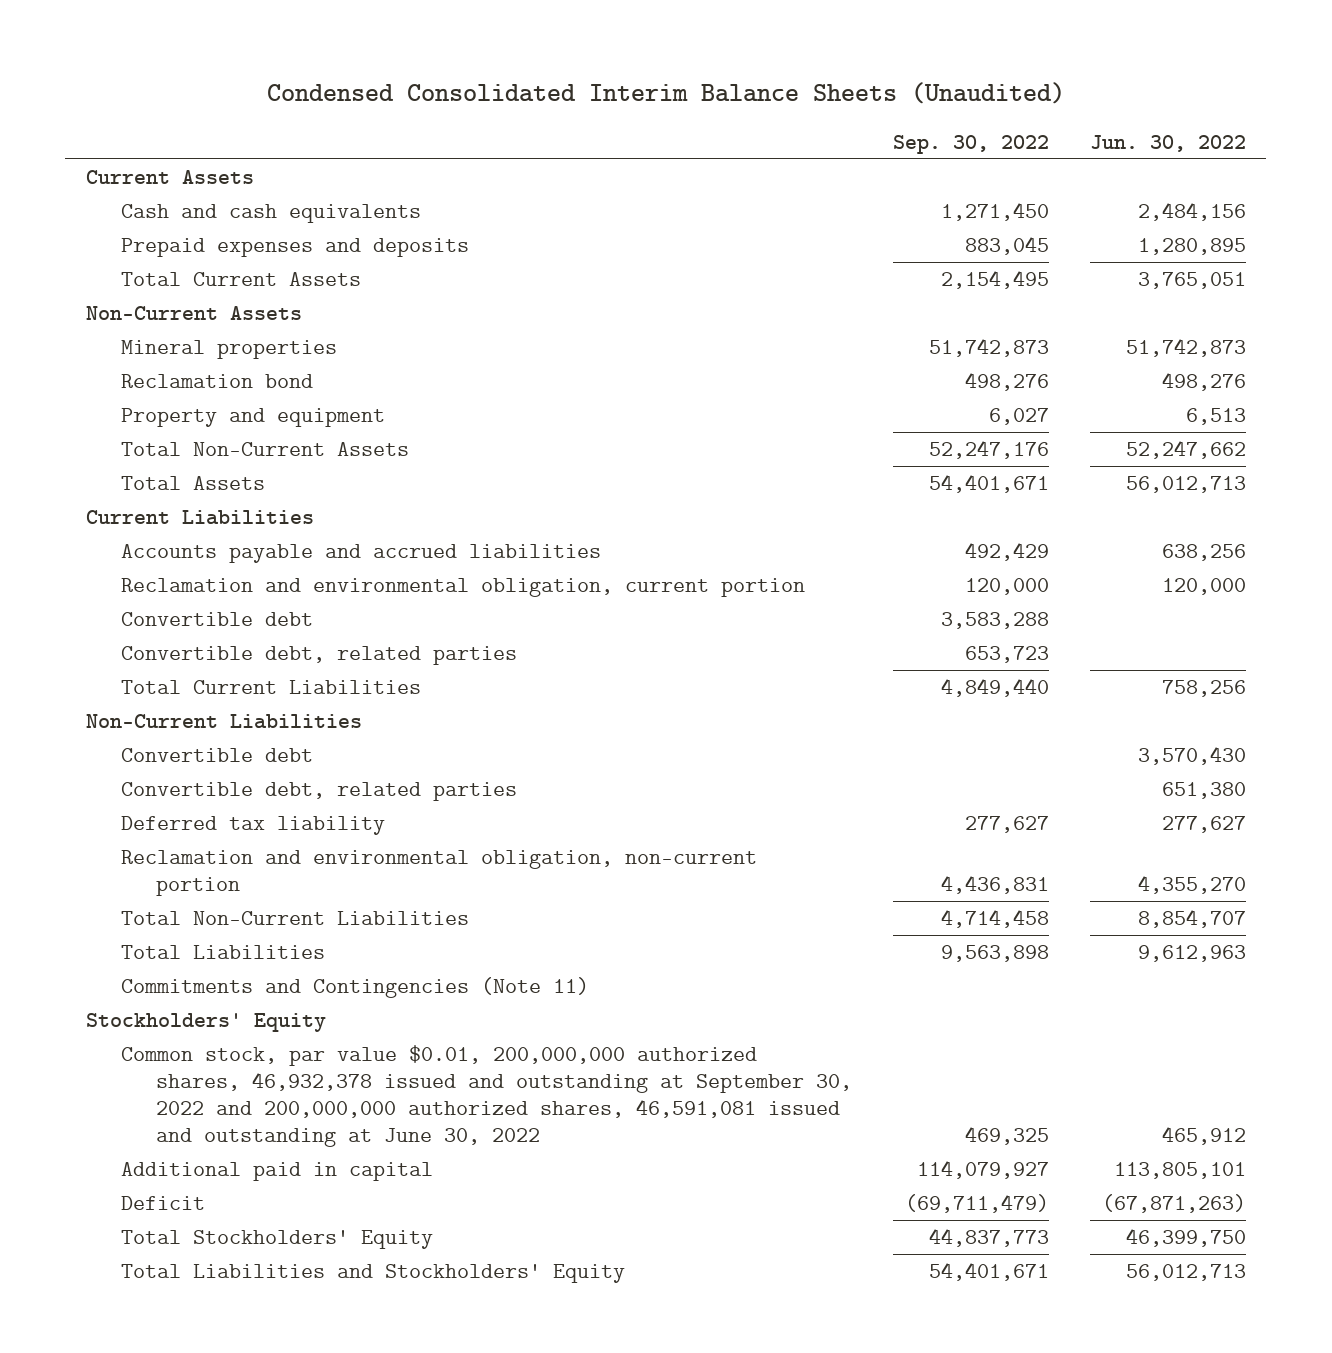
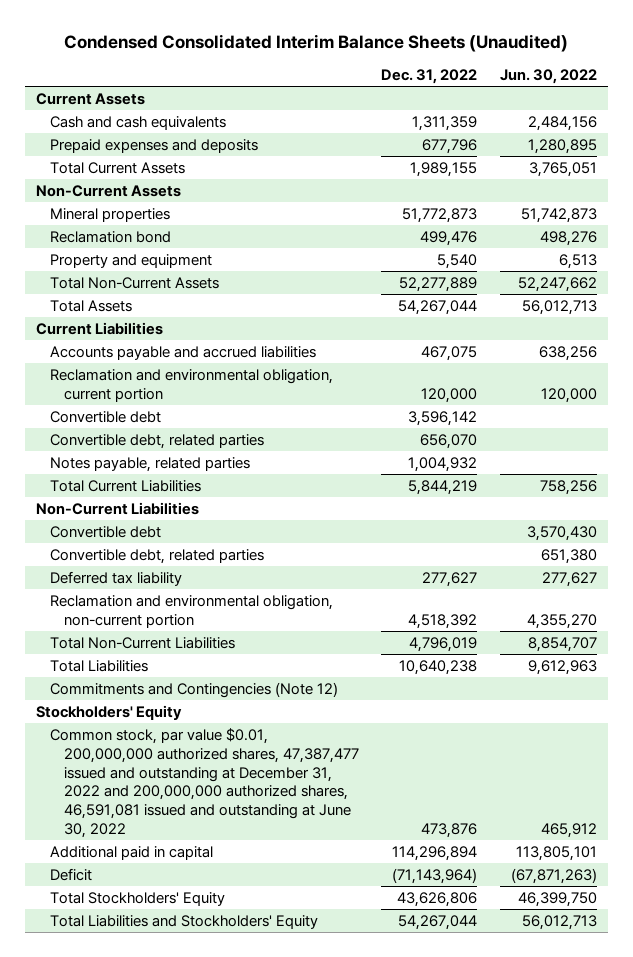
- | Sep. 30, 2022 | Jun. 30, 2022
+ | Dec. 31, 2022 | Jun. 30, 2022
+ Notes payable, related parties | 1,004,932 |
- Commitments and Contingencies (Note 11)
+ Commitments and Contingencies (Note 12)
- Common stock, par value $0.01, 200,000,000 authorized shares, 46,932,378 issued and outstanding at September 30, 2022 and 200,000,000 authorized shares, 46,591,081 issued and outstanding at June 30, 2022 | 469,325 | 465,912
+ Common stock, par value $0.01, 200,000,000 authorized shares, 47,387,477 issued and outstanding at December 31, 2022 and 200,000,000 authorized shares, 46,591,081 issued and outstanding at June 30, 2022 | 473,876 | 465,912

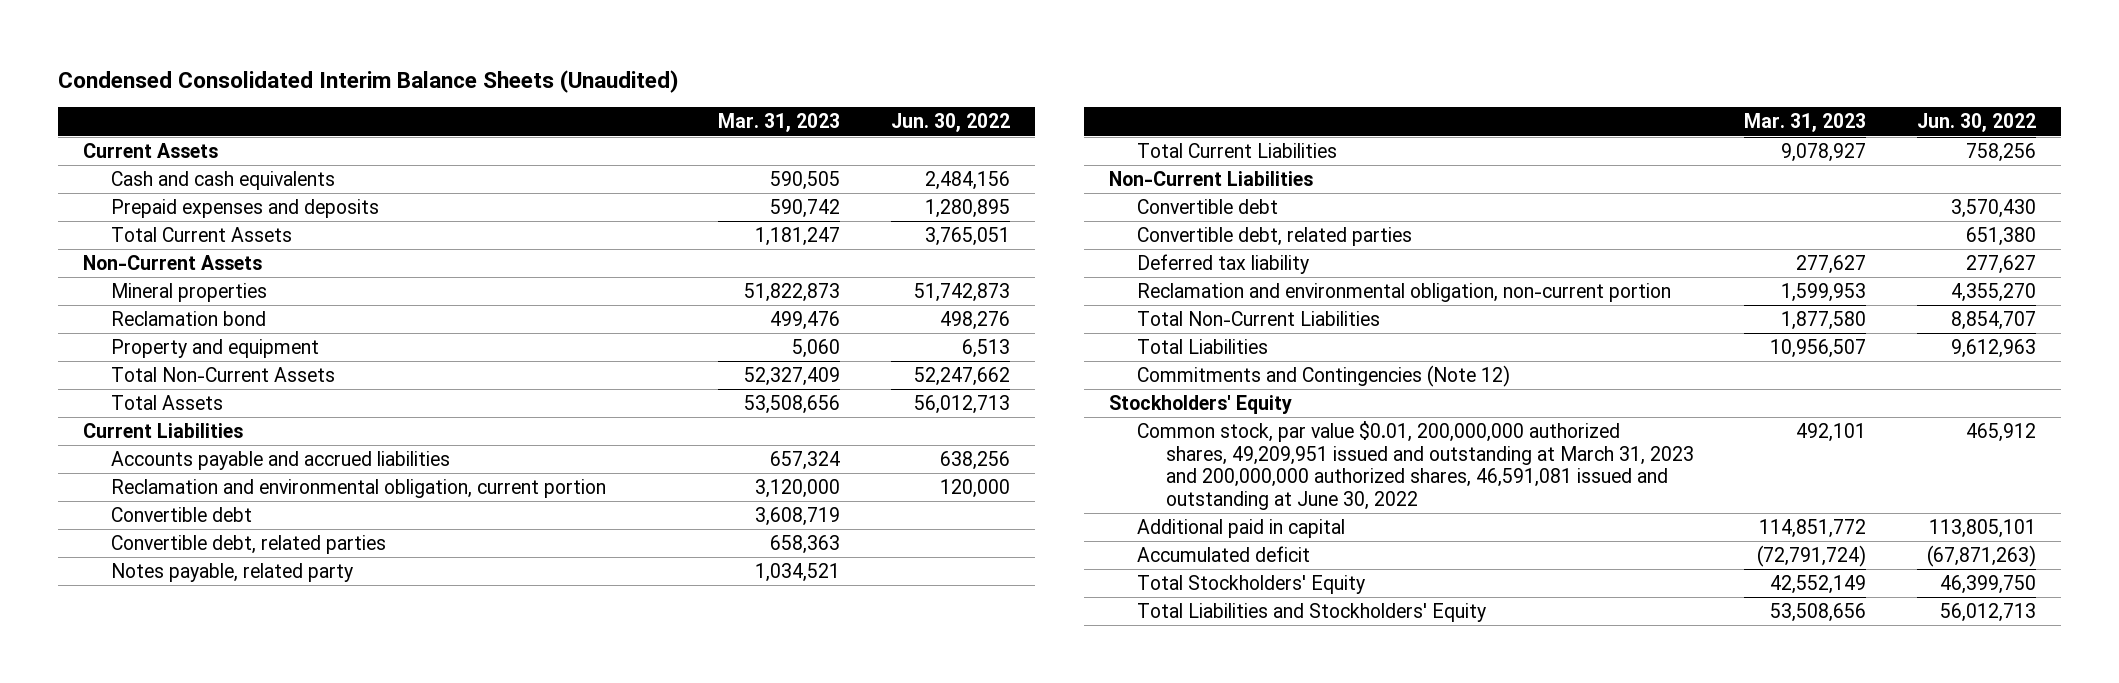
- | Dec. 31, 2022 | Jun. 30, 2022
+ | Mar. 31, 2023 | Jun. 30, 2022
- Notes payable, related parties | 1,004,932 |
+ Notes payable, related party | 1,034,521 |
- Common stock, par value $0.01, 200,000,000 authorized shares, 47,387,477 issued and outstanding at December 31, 2022 and 200,000,000 authorized shares, 46,591,081 issued and outstanding at June 30, 2022 | 473,876 | 465,912
+ Common stock, par value $0.01, 200,000,000 authorized shares, 49,209,951 issued and outstanding at March 31, 2023 and 200,000,000 authorized shares, 46,591,081 issued and outstanding at June 30, 2022 | 492,101 | 465,912
- Deficit | (71,143,964) | (67,871,263)
+ Accumulated deficit | (72,791,724) | (67,871,263)

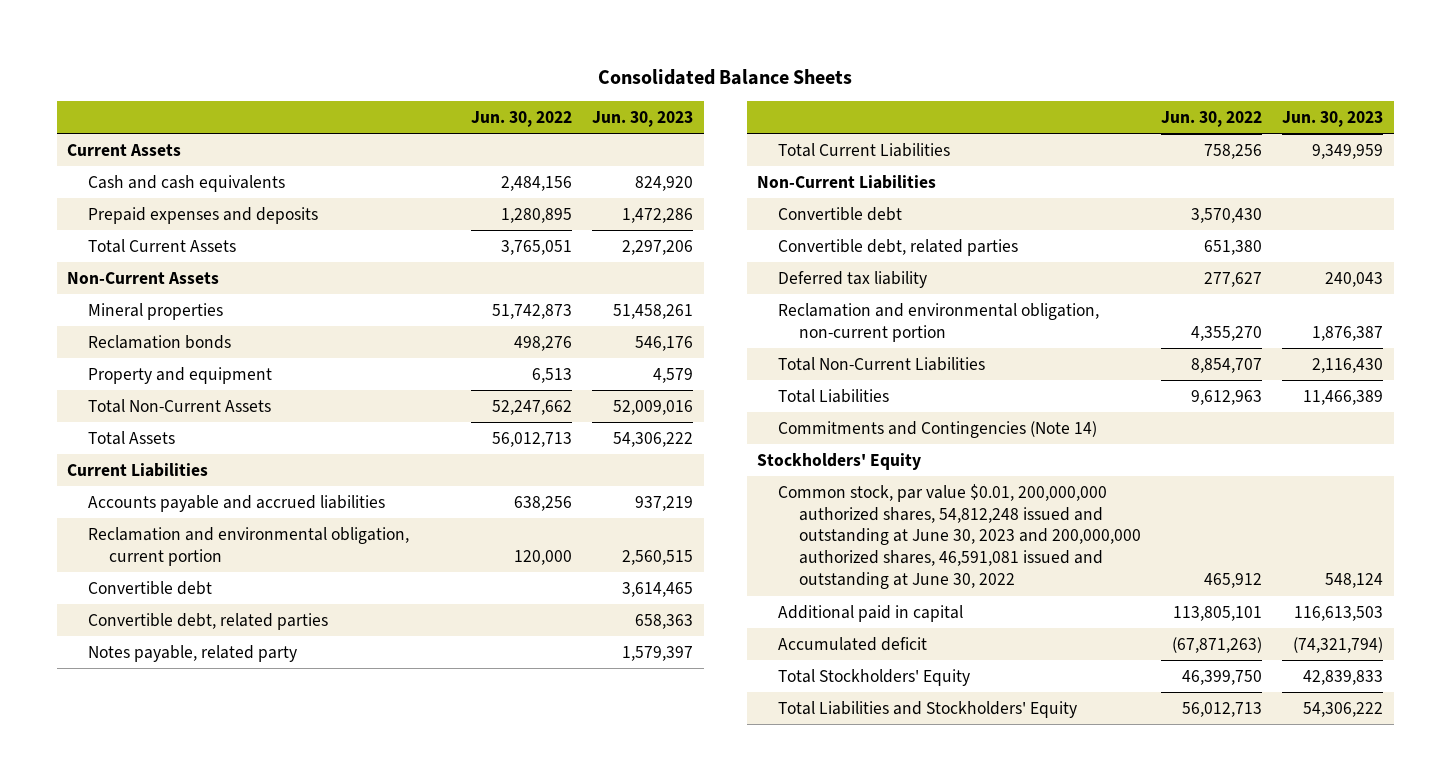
- Condensed Consolidated Interim Balance Sheets (Unaudited)
+ Consolidated Balance Sheets
- | Mar. 31, 2023 | Jun. 30, 2022
+ | Jun. 30, 2022 | Jun. 30, 2023
- Reclamation bond | 499,476 | 498,276
+ Reclamation bonds | 498,276 | 546,176
- Commitments and Contingencies (Note 12)
+ Commitments and Contingencies (Note 14)
- Common stock, par value $0.01, 200,000,000 authorized shares, 49,209,951 issued and outstanding at March 31, 2023 and 200,000,000 authorized shares, 46,591,081 issued and outstanding at June 30, 2022 | 492,101 | 465,912
+ Common stock, par value $0.01, 200,000,000 authorized shares, 54,812,248 issued and outstanding at June 30, 2023 and 200,000,000 authorized shares, 46,591,081 issued and outstanding at June 30, 2022 | 465,912 | 548,124

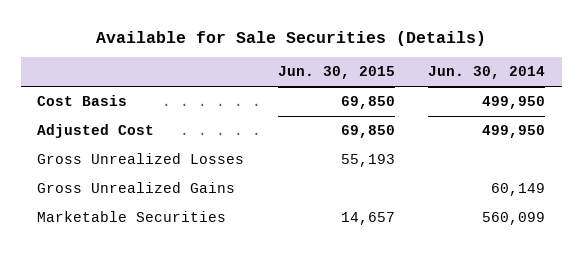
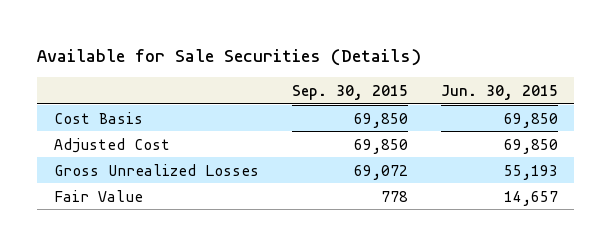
- | Jun. 30, 2015 | Jun. 30, 2014
+ | Sep. 30, 2015 | Jun. 30, 2015
- Gross Unrealized Gains | | 60,149
- Marketable Securities | 14,657 | 560,099
+ Fair Value | 778 | 14,657

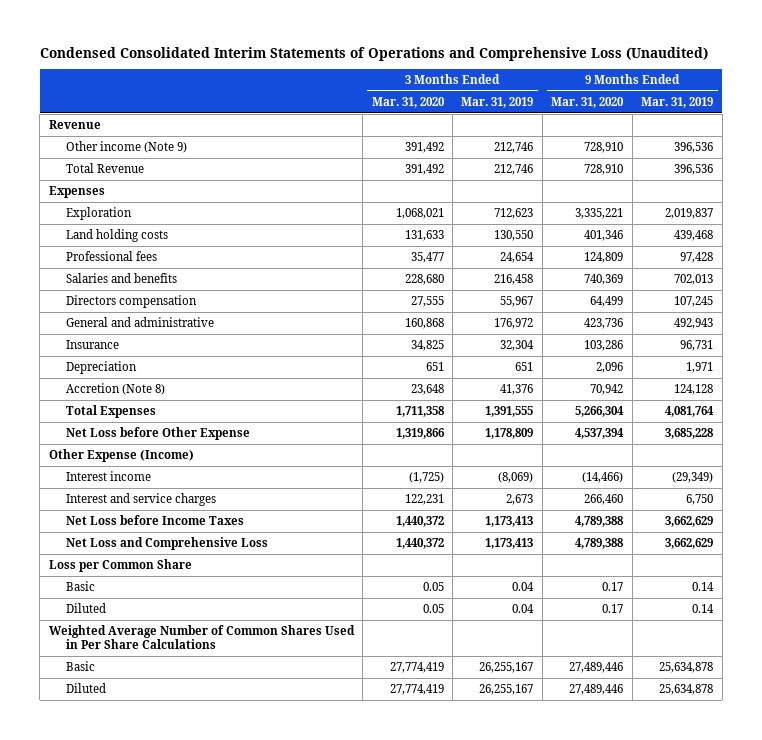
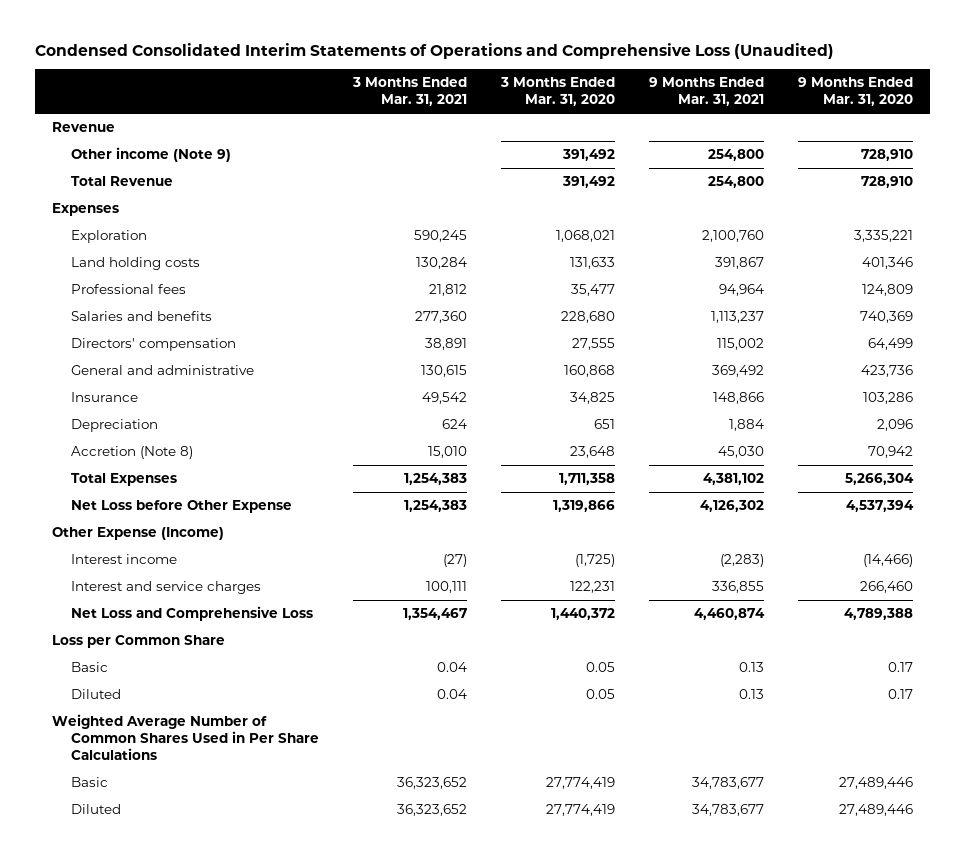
- | 3 Months Ended Mar. 31, 2020 | 3 Months Ended Mar. 31, 2019 | 9 Months Ended Mar. 31, 2020 | 9 Months Ended Mar. 31, 2019
+ | 3 Months Ended Mar. 31, 2021 | 3 Months Ended Mar. 31, 2020 | 9 Months Ended Mar. 31, 2021 | 9 Months Ended Mar. 31, 2020
- Directors compensation | 27,555 | 55,967 | 64,499 | 107,245
+ Directors' compensation | 38,891 | 27,555 | 115,002 | 64,499
- Net Loss before Income Taxes | 1,440,372 | 1,173,413 | 4,789,388 | 3,662,629

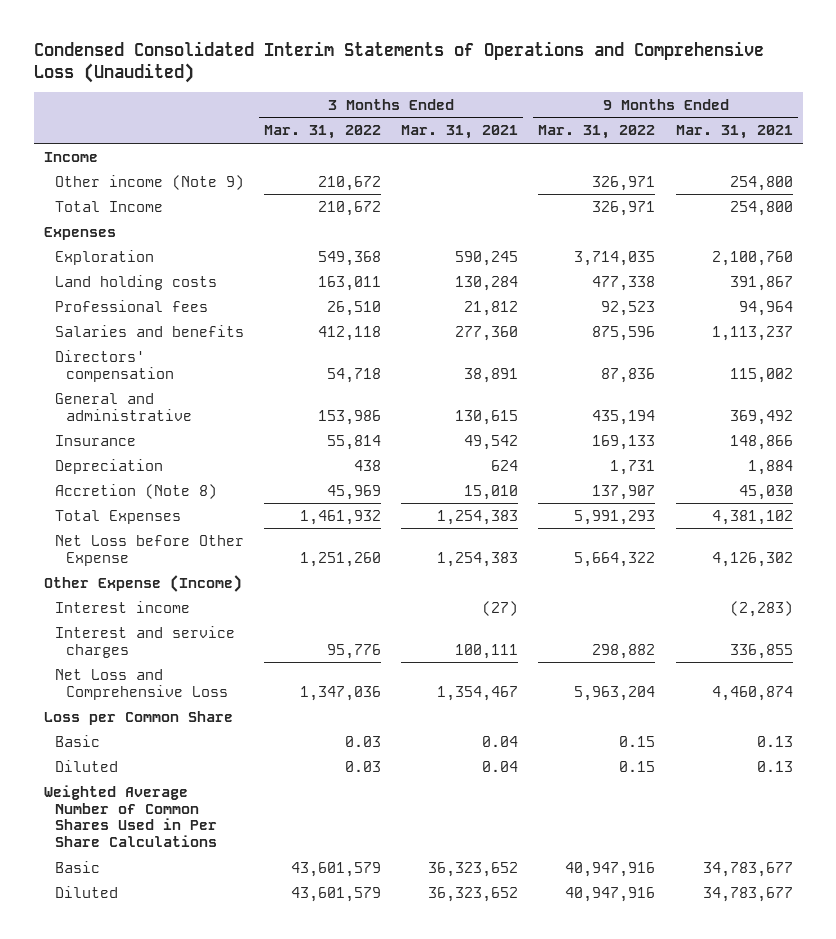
- | 3 Months Ended Mar. 31, 2021 | 3 Months Ended Mar. 31, 2020 | 9 Months Ended Mar. 31, 2021 | 9 Months Ended Mar. 31, 2020
+ | 3 Months Ended Mar. 31, 2022 | 3 Months Ended Mar. 31, 2021 | 9 Months Ended Mar. 31, 2022 | 9 Months Ended Mar. 31, 2021
- Revenue
+ Income
- Total Revenue | | 391,492 | 254,800 | 728,910
+ Total Income | 210,672 | | 326,971 | 254,800

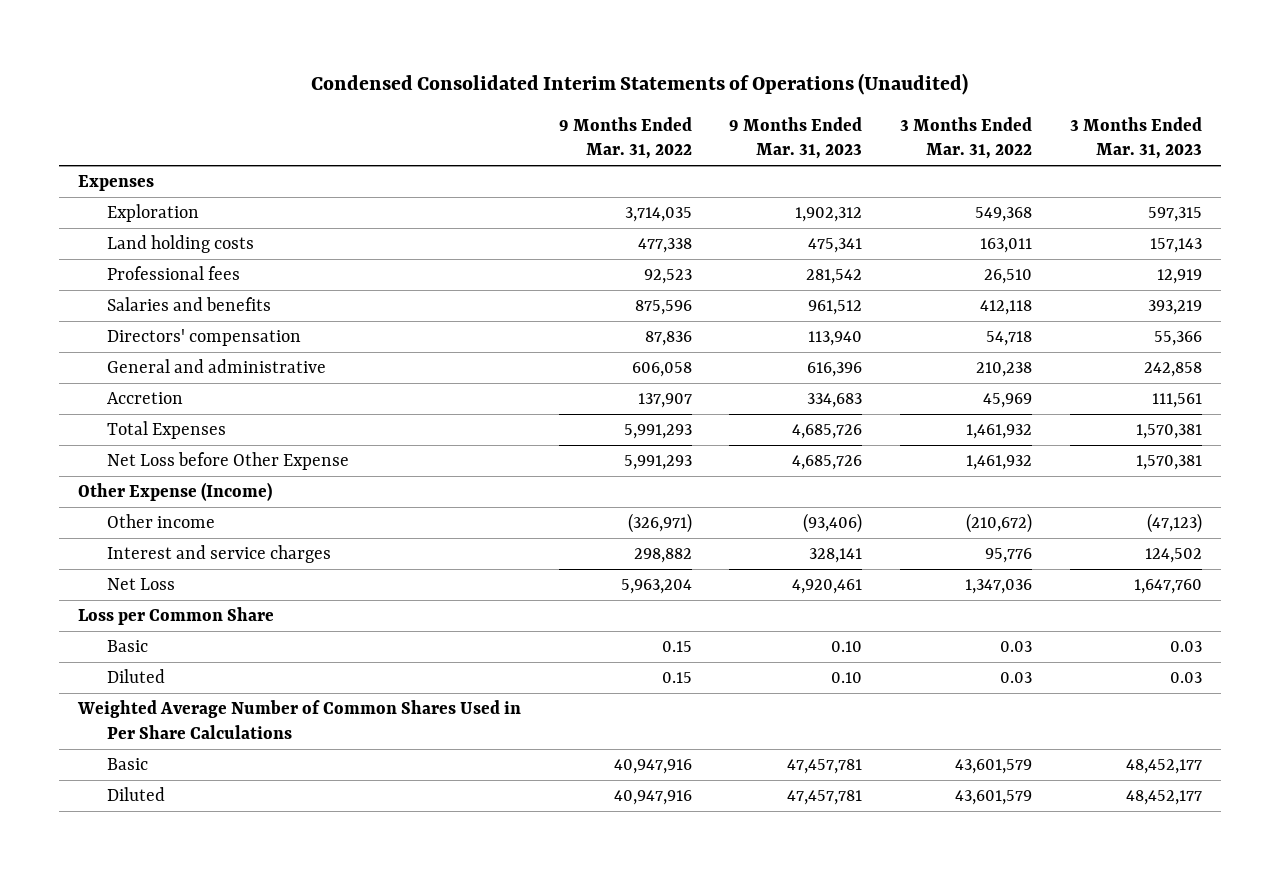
- Condensed Consolidated Interim Statements of Operations and Comprehensive Loss (Unaudited)
+ Condensed Consolidated Interim Statements of Operations (Unaudited)
- | 3 Months Ended Mar. 31, 2022 | 3 Months Ended Mar. 31, 2021 | 9 Months Ended Mar. 31, 2022 | 9 Months Ended Mar. 31, 2021
+ | 9 Months Ended Mar. 31, 2022 | 9 Months Ended Mar. 31, 2023 | 3 Months Ended Mar. 31, 2022 | 3 Months Ended Mar. 31, 2023
- Income
- Other income (Note 9) | 210,672 | | 326,971 | 254,800
- Total Income | 210,672 | | 326,971 | 254,800
- General and administrative | 153,986 | 130,615 | 435,194 | 369,492
- Insurance | 55,814 | 49,542 | 169,133 | 148,866
- Depreciation | 438 | 624 | 1,731 | 1,884
- Accretion (Note 8) | 45,969 | 15,010 | 137,907 | 45,030
+ General and administrative | 606,058 | 616,396 | 210,238 | 242,858
+ Accretion | 137,907 | 334,683 | 45,969 | 111,561
- Net Loss before Other Expense | 1,251,260 | 1,254,383 | 5,664,322 | 4,126,302
+ Net Loss before Other Expense | 5,991,293 | 4,685,726 | 1,461,932 | 1,570,381
- Interest income | | (27) | | (2,283)
+ Other income | (326,971) | (93,406) | (210,672) | (47,123)
- Net Loss and Comprehensive Loss | 1,347,036 | 1,354,467 | 5,963,204 | 4,460,874
+ Net Loss | 5,963,204 | 4,920,461 | 1,347,036 | 1,647,760

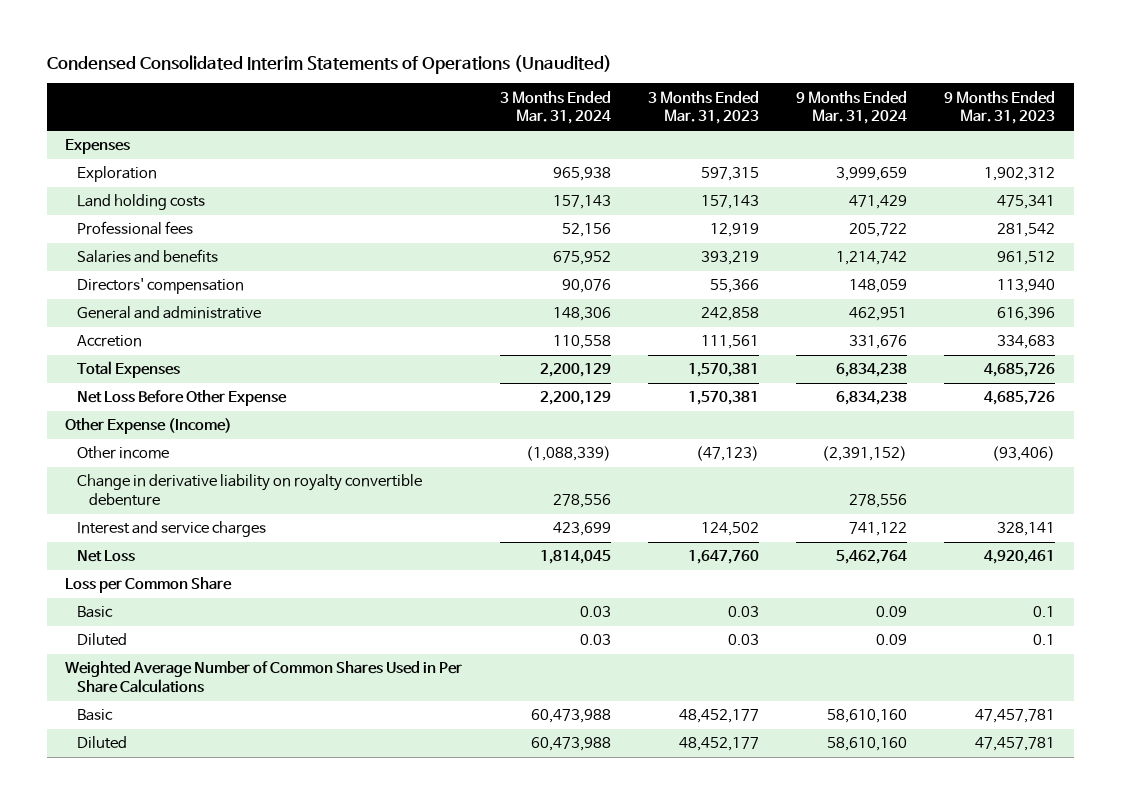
- | 9 Months Ended Mar. 31, 2022 | 9 Months Ended Mar. 31, 2023 | 3 Months Ended Mar. 31, 2022 | 3 Months Ended Mar. 31, 2023
+ | 3 Months Ended Mar. 31, 2024 | 3 Months Ended Mar. 31, 2023 | 9 Months Ended Mar. 31, 2024 | 9 Months Ended Mar. 31, 2023
- Net Loss before Other Expense | 5,991,293 | 4,685,726 | 1,461,932 | 1,570,381
+ Net Loss Before Other Expense | 2,200,129 | 1,570,381 | 6,834,238 | 4,685,726
+ Change in derivative liability on royalty convertible debenture | 278,556 | | 278,556 |
- Basic | 0.15 | 0.10 | 0.03 | 0.03
- Diluted | 0.15 | 0.10 | 0.03 | 0.03
+ Basic | 0.03 | 0.03 | 0.09 | 0.1
+ Diluted | 0.03 | 0.03 | 0.09 | 0.1

